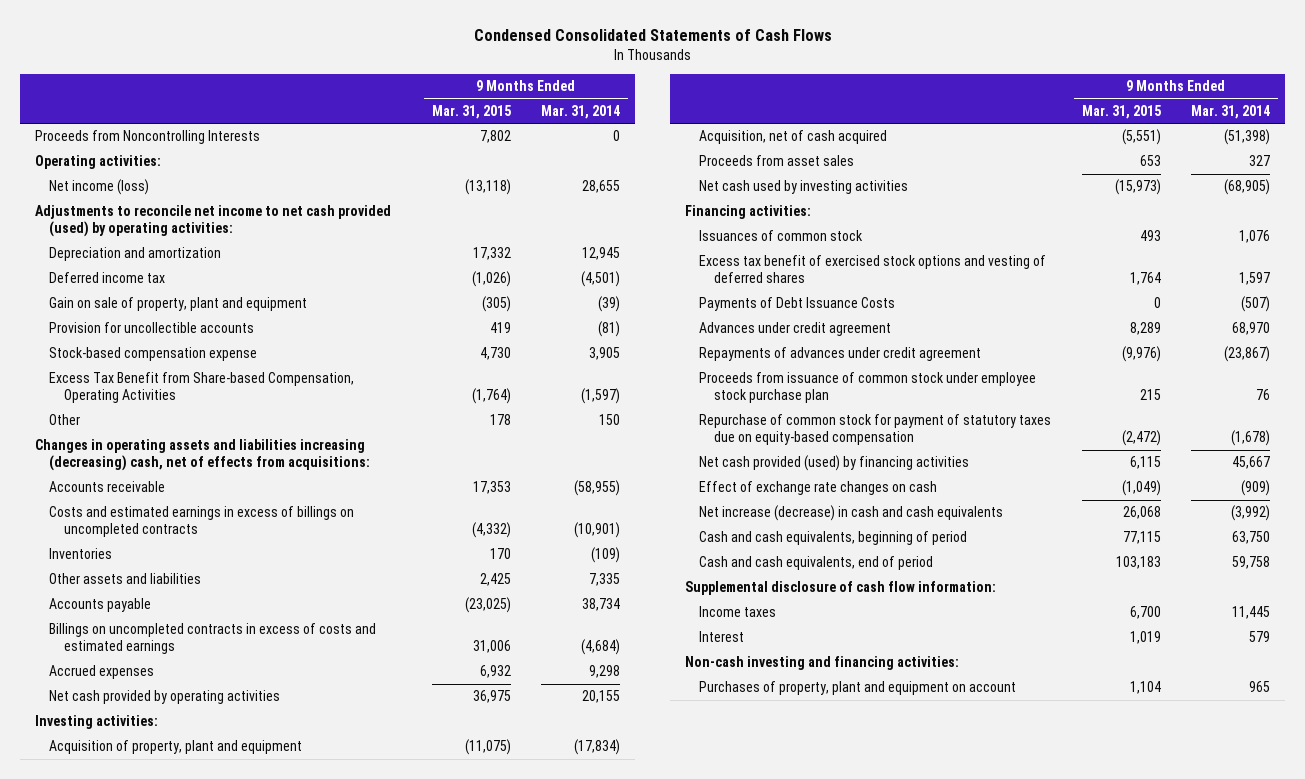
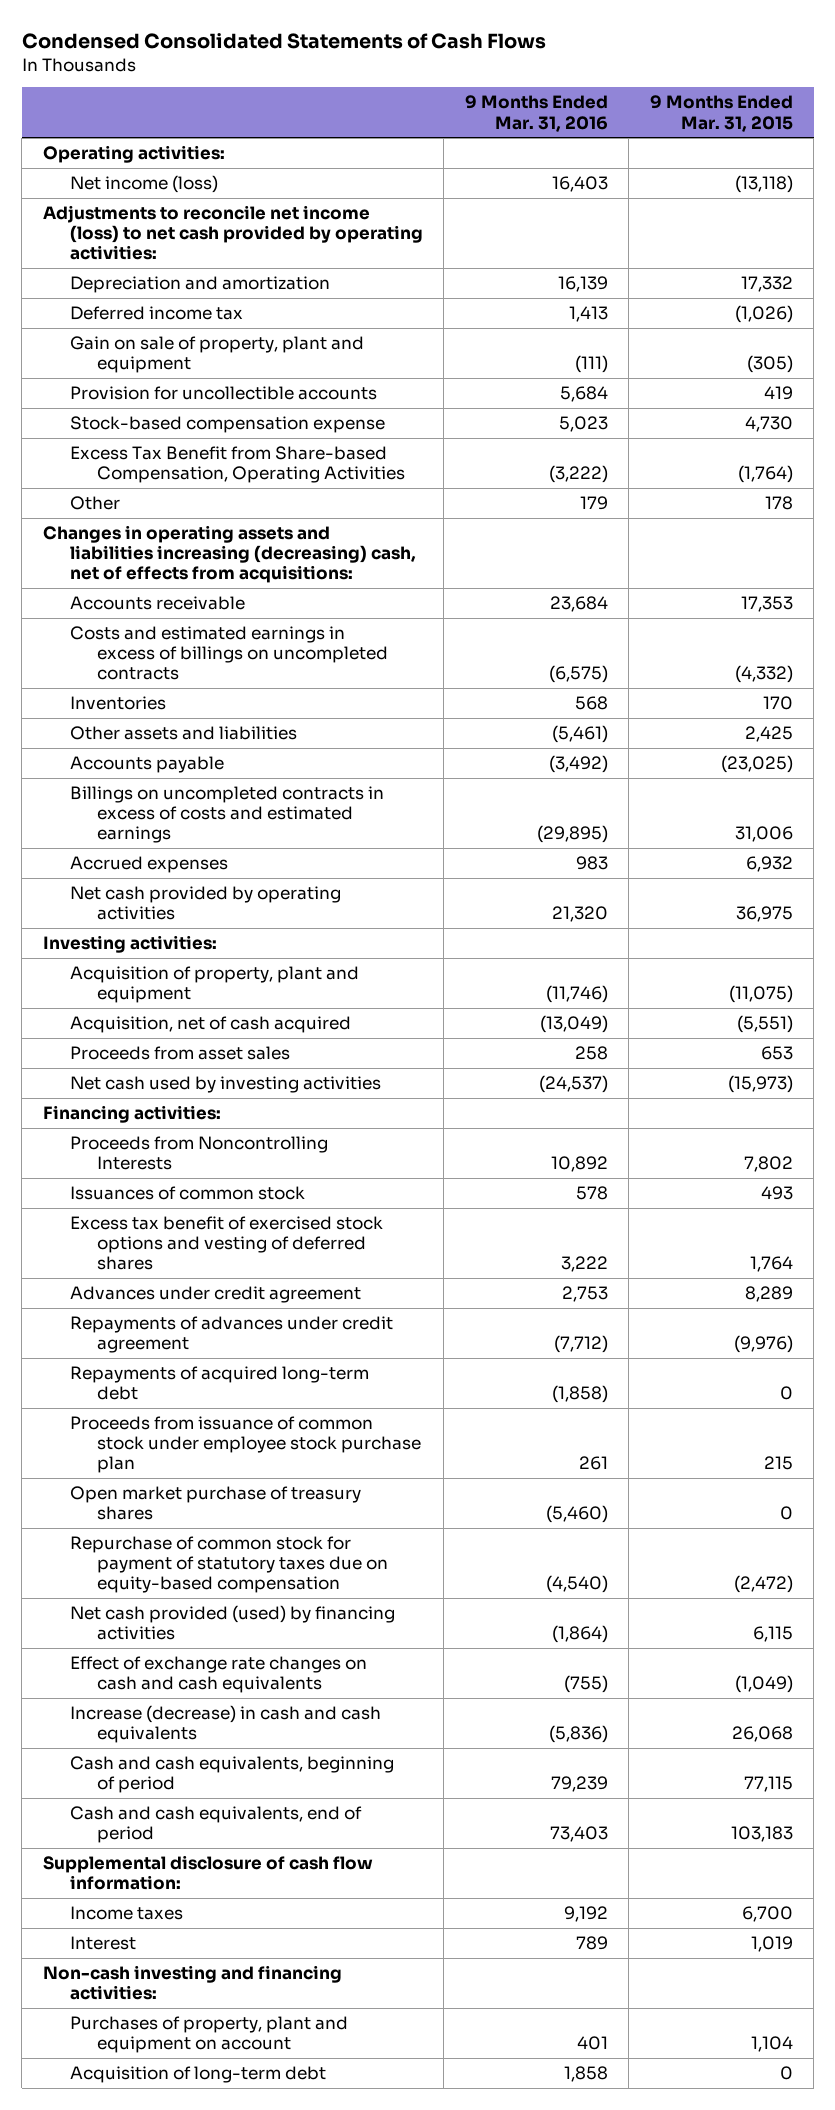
- | 9 Months Ended Mar. 31, 2015 | 9 Months Ended Mar. 31, 2014
+ | 9 Months Ended Mar. 31, 2016 | 9 Months Ended Mar. 31, 2015
- Adjustments to reconcile net income to net cash provided (used) by operating activities:
+ Adjustments to reconcile net income (loss) to net cash provided by operating activities:
moved down: Proceeds from Noncontrolling Interests | 10,892 | 7,802
- Payments of Debt Issuance Costs | 0 | (507)
+ Repayments of acquired long-term debt | (1,858) | 0
+ Open market purchase of treasury shares | (5,460) | 0
- Effect of exchange rate changes on cash | (1,049) | (909)
- Net increase (decrease) in cash and cash equivalents | 26,068 | (3,992)
+ Effect of exchange rate changes on cash and cash equivalents | (755) | (1,049)
+ Increase (decrease) in cash and cash equivalents | (5,836) | 26,068
+ Acquisition of long-term debt | 1,858 | 0

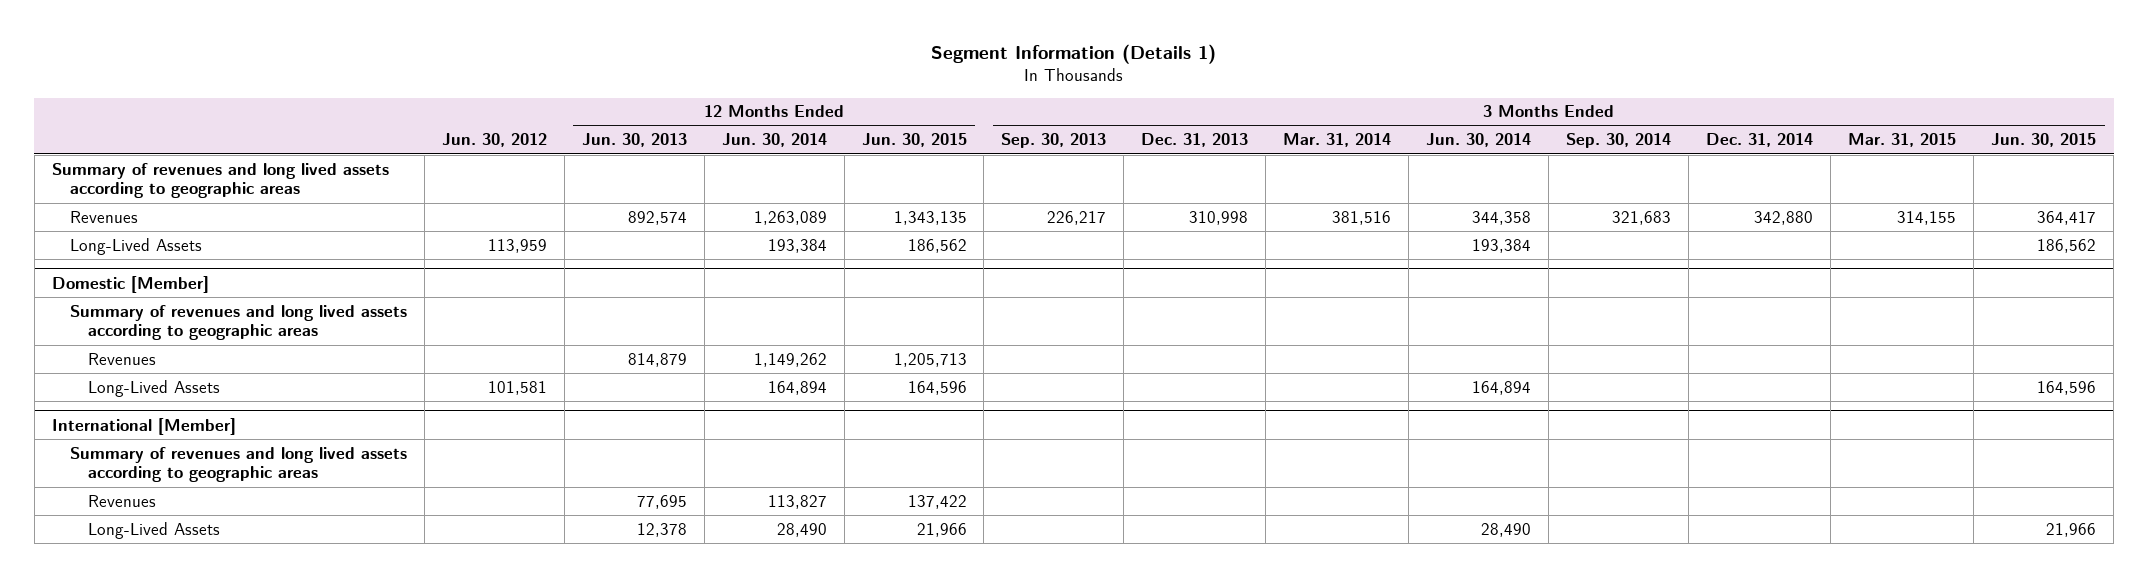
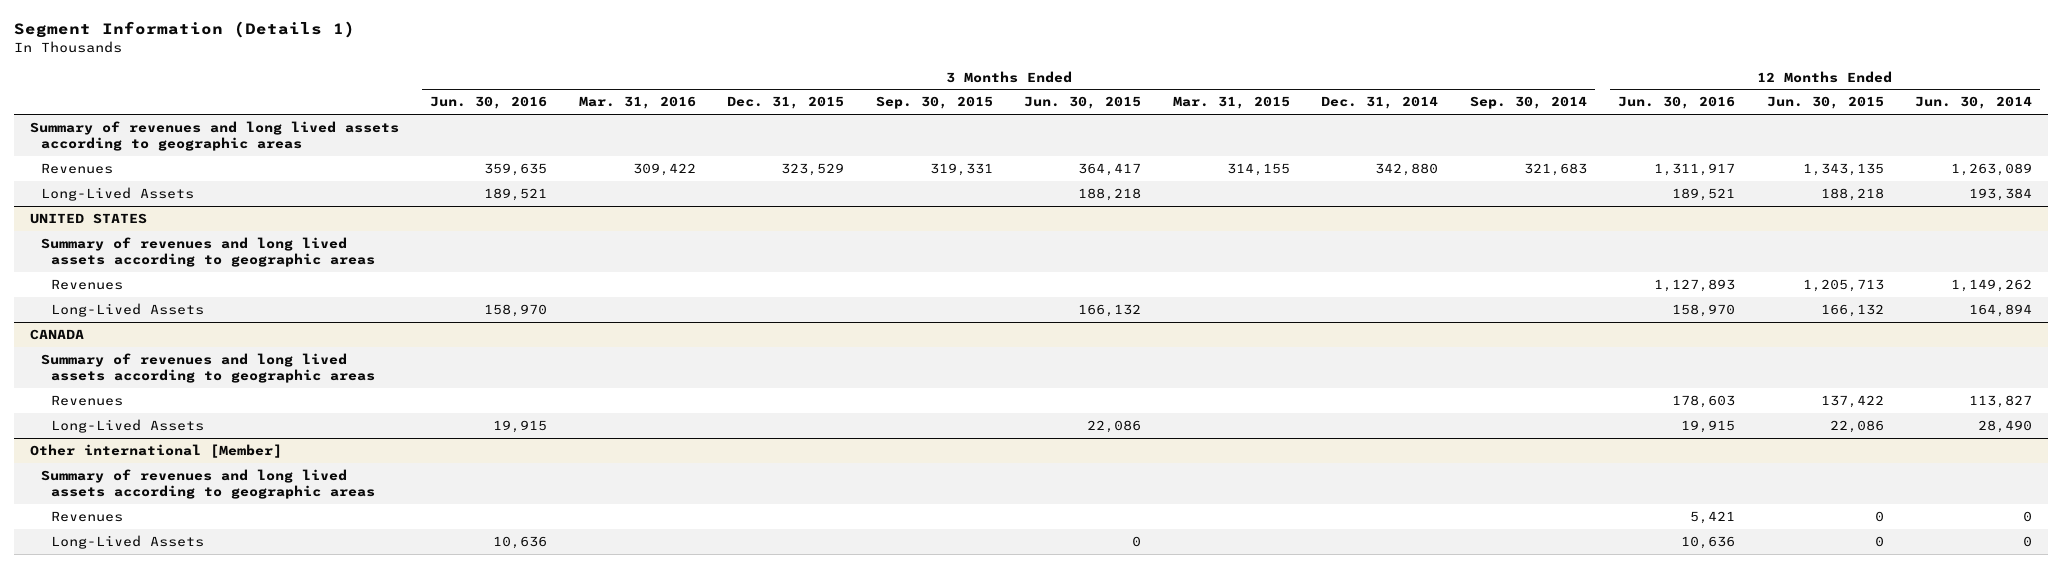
- | Jun. 30, 2012 | 12 Months Ended Jun. 30, 2013 | 12 Months Ended Jun. 30, 2014 | 12 Months Ended Jun. 30, 2015 | 3 Months Ended Sep. 30, 2013 | 3 Months Ended Dec. 31, 2013 | 3 Months Ended Mar. 31, 2014 | 3 Months Ended Jun. 30, 2014 | 3 Months Ended Sep. 30, 2014 | 3 Months Ended Dec. 31, 2014 | 3 Months Ended Mar. 31, 2015 | 3 Months Ended Jun. 30, 2015
+ | 3 Months Ended Jun. 30, 2016 | 3 Months Ended Mar. 31, 2016 | 3 Months Ended Dec. 31, 2015 | 3 Months Ended Sep. 30, 2015 | 3 Months Ended Jun. 30, 2015 | 3 Months Ended Mar. 31, 2015 | 3 Months Ended Dec. 31, 2014 | 3 Months Ended Sep. 30, 2014 | 12 Months Ended Jun. 30, 2016 | 12 Months Ended Jun. 30, 2015 | 12 Months Ended Jun. 30, 2014
- Long-Lived Assets | 113,959 | | 193,384 | 186,562 | | | | 193,384 | | | | 186,562
- Domestic [Member]
+ Long-Lived Assets | 189,521 | | | | 188,218 | | | | 189,521 | 188,218 | 193,384
+ UNITED STATES
- Long-Lived Assets | 101,581 | | 164,894 | 164,596 | | | | 164,894 | | | | 164,596
- International [Member]
+ Long-Lived Assets | 158,970 | | | | 166,132 | | | | 158,970 | 166,132 | 164,894
+ CANADA
- Long-Lived Assets | | 12,378 | 28,490 | 21,966 | | | | 28,490 | | | | 21,966
+ Long-Lived Assets | 19,915 | | | | 22,086 | | | | 19,915 | 22,086 | 28,490
+ Other international [Member]
+ Summary of revenues and long lived assets according to geographic areas
+ Revenues | | | | | | | | | 5,421 | 0 | 0
+ Long-Lived Assets | 10,636 | | | | 0 | | | | 10,636 | 0 | 0

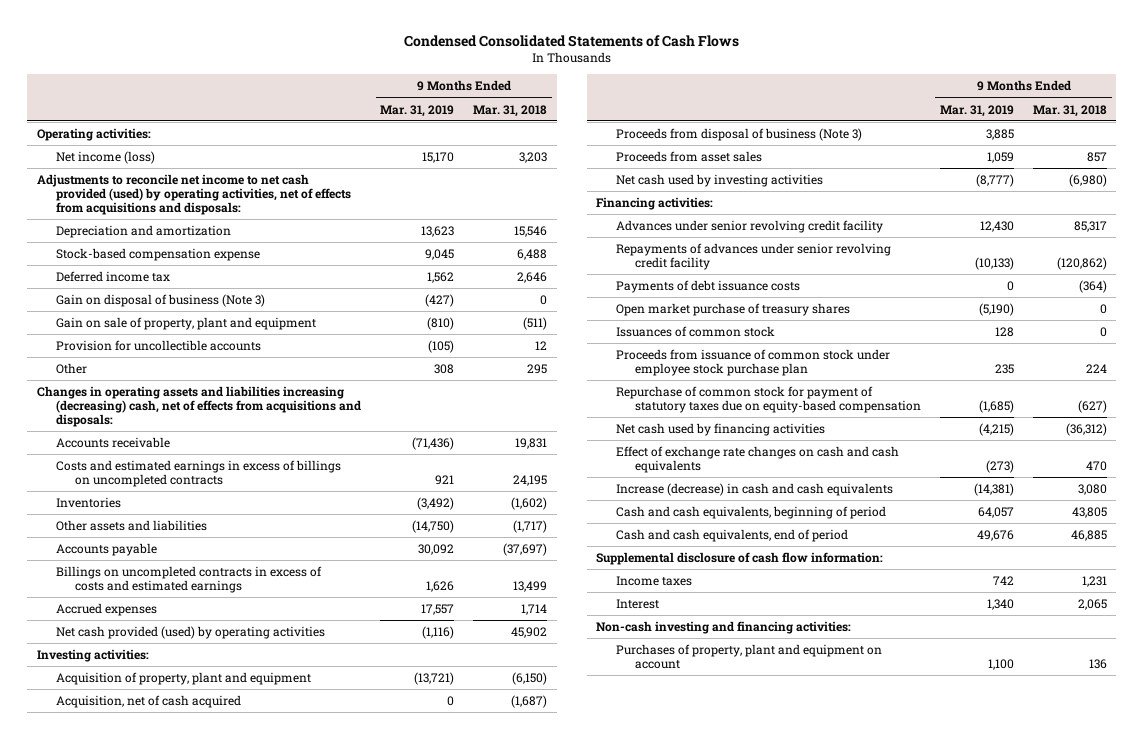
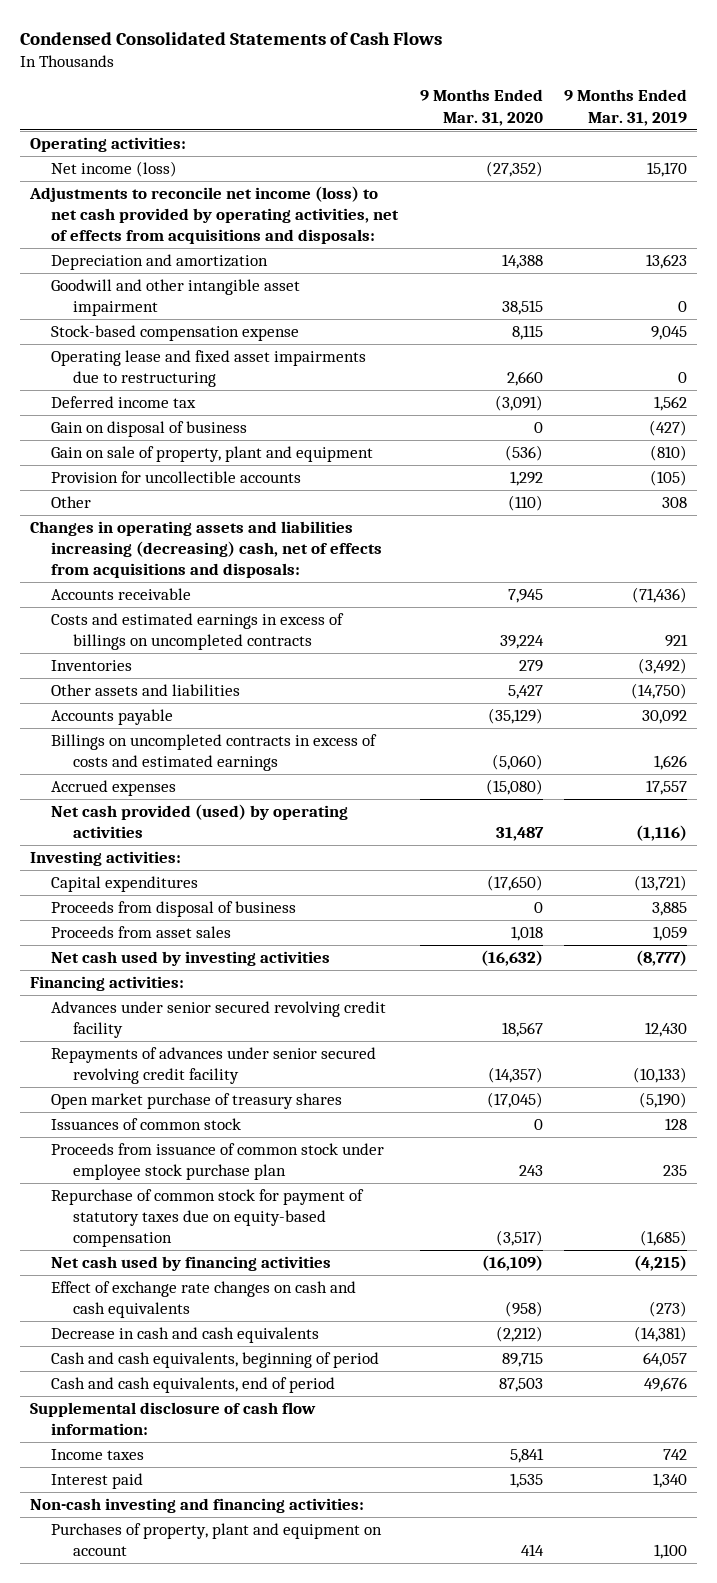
- | 9 Months Ended Mar. 31, 2019 | 9 Months Ended Mar. 31, 2018
+ | 9 Months Ended Mar. 31, 2020 | 9 Months Ended Mar. 31, 2019
- Adjustments to reconcile net income to net cash provided (used) by operating activities, net of effects from acquisitions and disposals:
+ Adjustments to reconcile net income (loss) to net cash provided by operating activities, net of effects from acquisitions and disposals:
+ Goodwill and other intangible asset impairment | 38,515 | 0
+ Operating lease and fixed asset impairments due to restructuring | 2,660 | 0
- Gain on disposal of business (Note 3) | (427) | 0
+ Gain on disposal of business | 0 | (427)
- Acquisition of property, plant and equipment | (13,721) | (6,150)
- Acquisition, net of cash acquired | 0 | (1,687)
- Proceeds from disposal of business (Note 3) | 3,885 |
+ Capital expenditures | (17,650) | (13,721)
+ Proceeds from disposal of business | 0 | 3,885
- Advances under senior revolving credit facility | 12,430 | 85,317
- Repayments of advances under senior revolving credit facility | (10,133) | (120,862)
- Payments of debt issuance costs | 0 | (364)
+ Advances under senior secured revolving credit facility | 18,567 | 12,430
+ Repayments of advances under senior secured revolving credit facility | (14,357) | (10,133)
- Increase (decrease) in cash and cash equivalents | (14,381) | 3,080
+ Decrease in cash and cash equivalents | (2,212) | (14,381)
- Interest | 1,340 | 2,065
+ Interest paid | 1,535 | 1,340

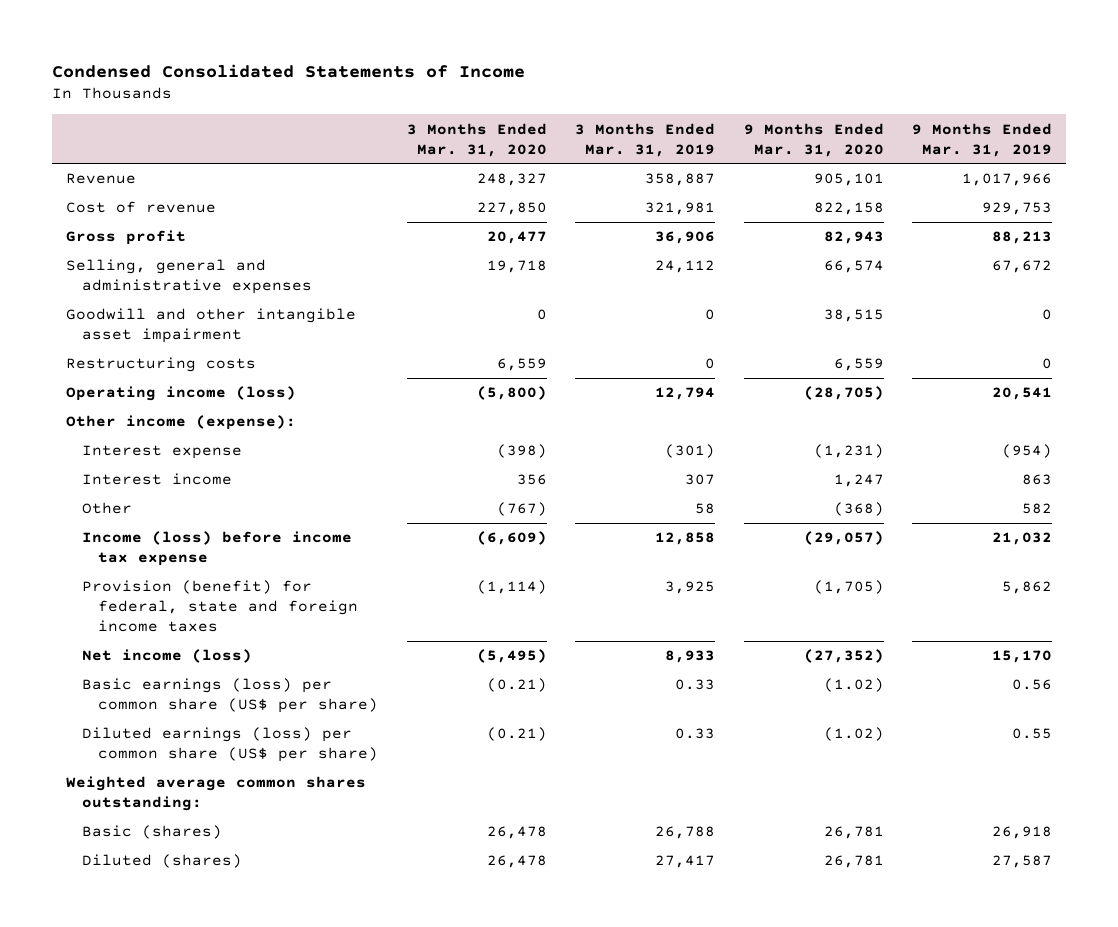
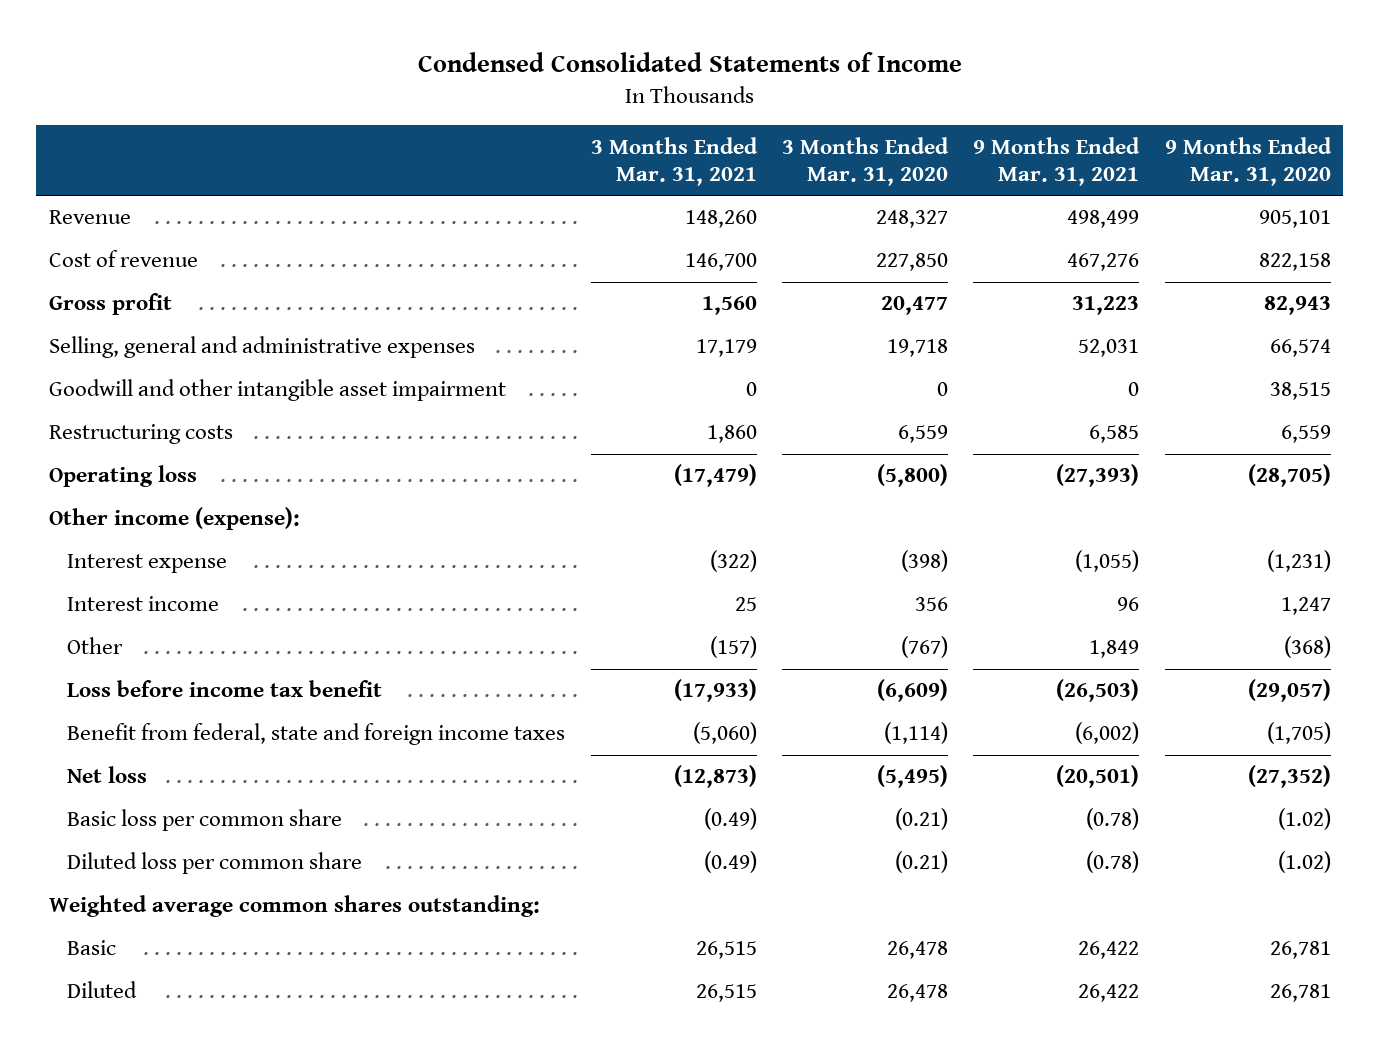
- | 3 Months Ended Mar. 31, 2020 | 3 Months Ended Mar. 31, 2019 | 9 Months Ended Mar. 31, 2020 | 9 Months Ended Mar. 31, 2019
+ | 3 Months Ended Mar. 31, 2021 | 3 Months Ended Mar. 31, 2020 | 9 Months Ended Mar. 31, 2021 | 9 Months Ended Mar. 31, 2020
- Operating income (loss) | (5,800) | 12,794 | (28,705) | 20,541
+ Operating loss | (17,479) | (5,800) | (27,393) | (28,705)
- Income (loss) before income tax expense | (6,609) | 12,858 | (29,057) | 21,032
- Provision (benefit) for federal, state and foreign income taxes | (1,114) | 3,925 | (1,705) | 5,862
- Net income (loss) | (5,495) | 8,933 | (27,352) | 15,170
- Basic earnings (loss) per common share (US$ per share) | (0.21) | 0.33 | (1.02) | 0.56
- Diluted earnings (loss) per common share (US$ per share) | (0.21) | 0.33 | (1.02) | 0.55
+ Loss before income tax benefit | (17,933) | (6,609) | (26,503) | (29,057)
+ Benefit from federal, state and foreign income taxes | (5,060) | (1,114) | (6,002) | (1,705)
+ Net loss | (12,873) | (5,495) | (20,501) | (27,352)
+ Basic loss per common share | (0.49) | (0.21) | (0.78) | (1.02)
+ Diluted loss per common share | (0.49) | (0.21) | (0.78) | (1.02)
- Basic (shares) | 26,478 | 26,788 | 26,781 | 26,918
- Diluted (shares) | 26,478 | 27,417 | 26,781 | 27,587
+ Basic | 26,515 | 26,478 | 26,422 | 26,781
+ Diluted | 26,515 | 26,478 | 26,422 | 26,781

